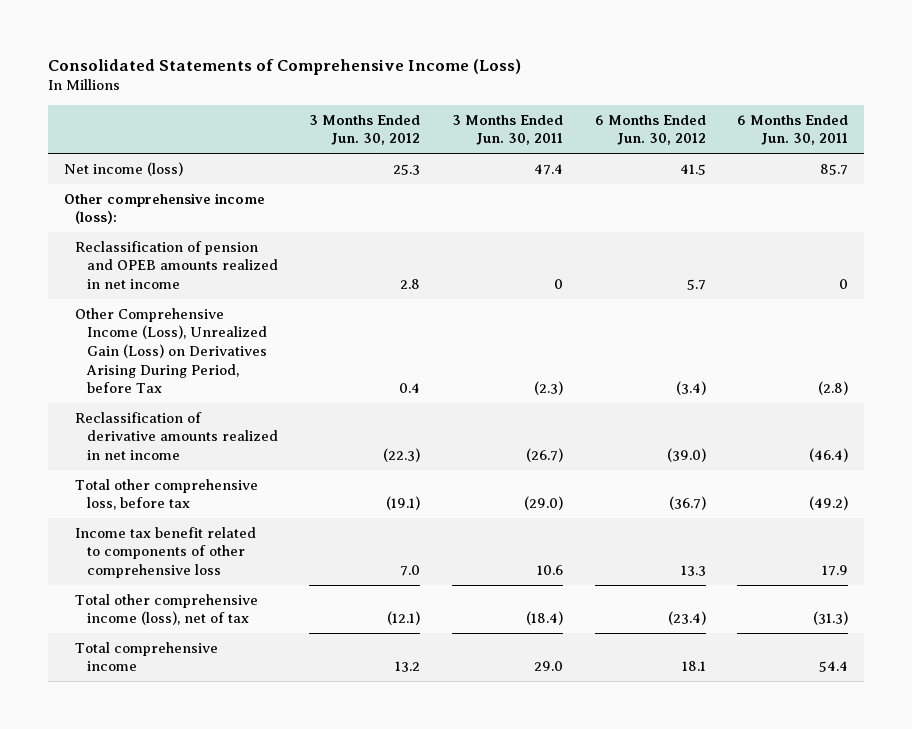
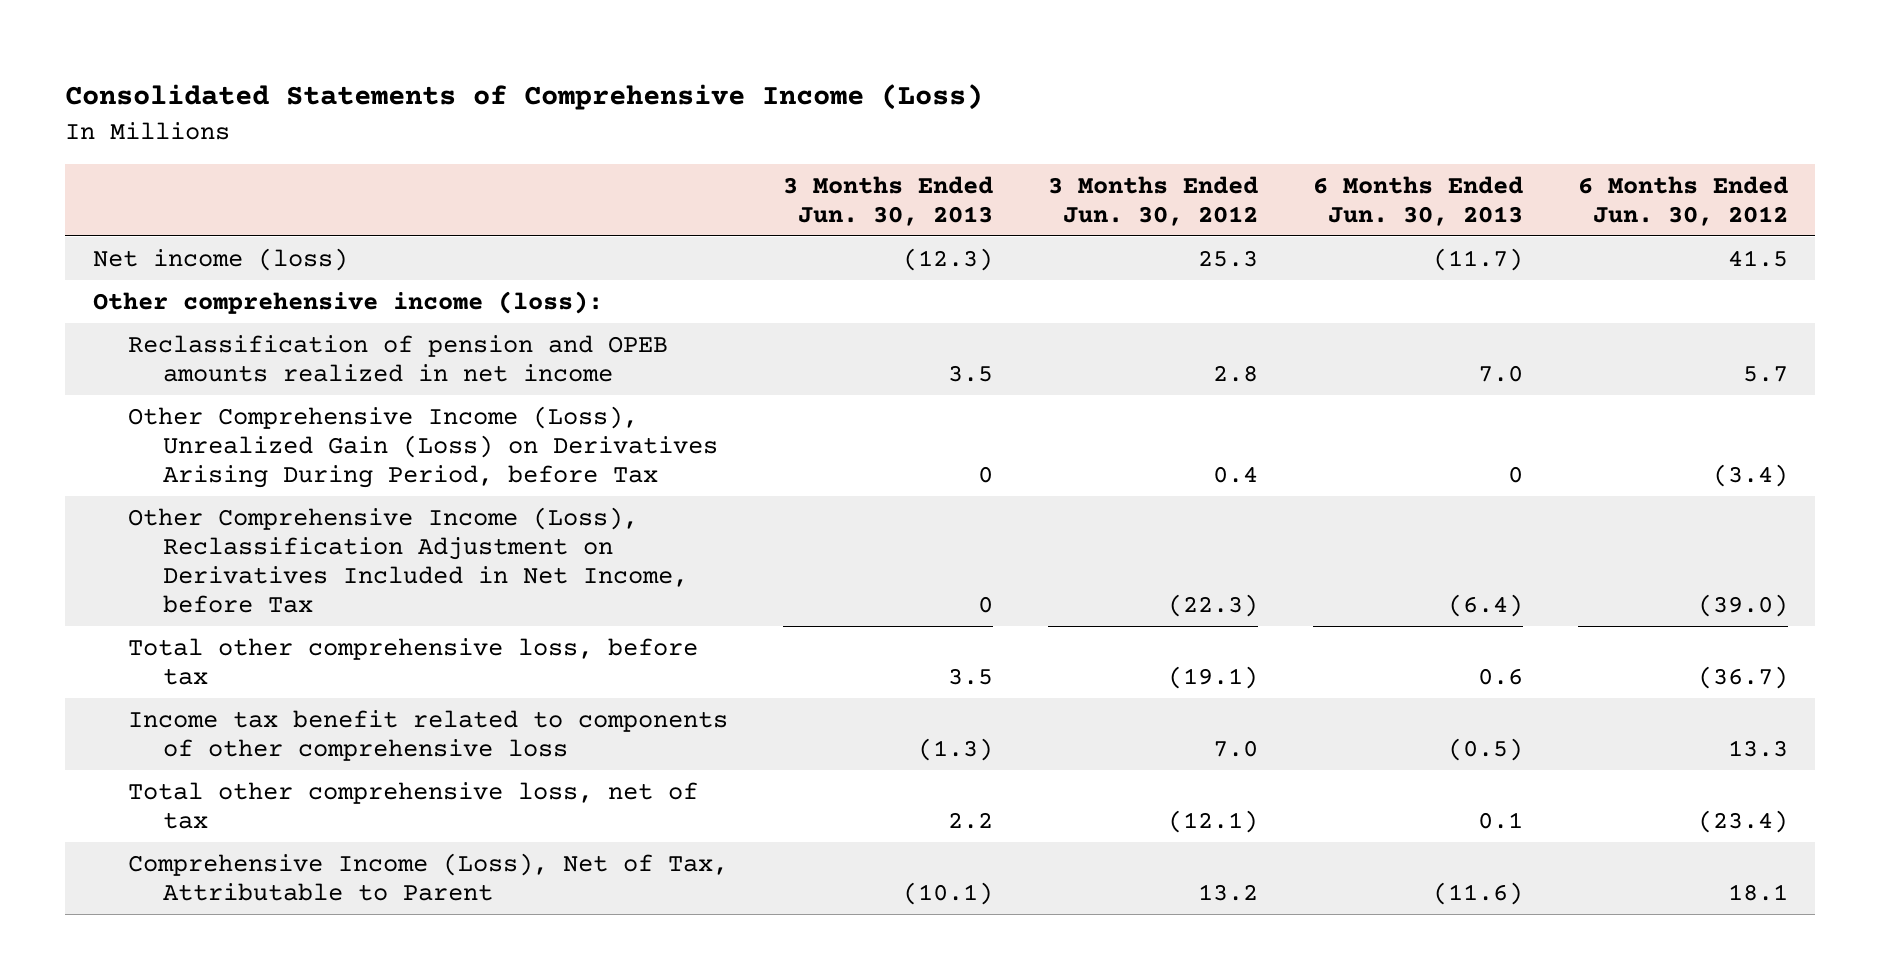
- | 3 Months Ended Jun. 30, 2012 | 3 Months Ended Jun. 30, 2011 | 6 Months Ended Jun. 30, 2012 | 6 Months Ended Jun. 30, 2011
+ | 3 Months Ended Jun. 30, 2013 | 3 Months Ended Jun. 30, 2012 | 6 Months Ended Jun. 30, 2013 | 6 Months Ended Jun. 30, 2012
- Reclassification of derivative amounts realized in net income | (22.3) | (26.7) | (39.0) | (46.4)
+ Other Comprehensive Income (Loss), Reclassification Adjustment on Derivatives Included in Net Income, before Tax | 0 | (22.3) | (6.4) | (39.0)
- Total other comprehensive income (loss), net of tax | (12.1) | (18.4) | (23.4) | (31.3)
- Total comprehensive income | 13.2 | 29.0 | 18.1 | 54.4
+ Total other comprehensive loss, net of tax | 2.2 | (12.1) | 0.1 | (23.4)
+ Comprehensive Income (Loss), Net of Tax, Attributable to Parent | (10.1) | 13.2 | (11.6) | 18.1

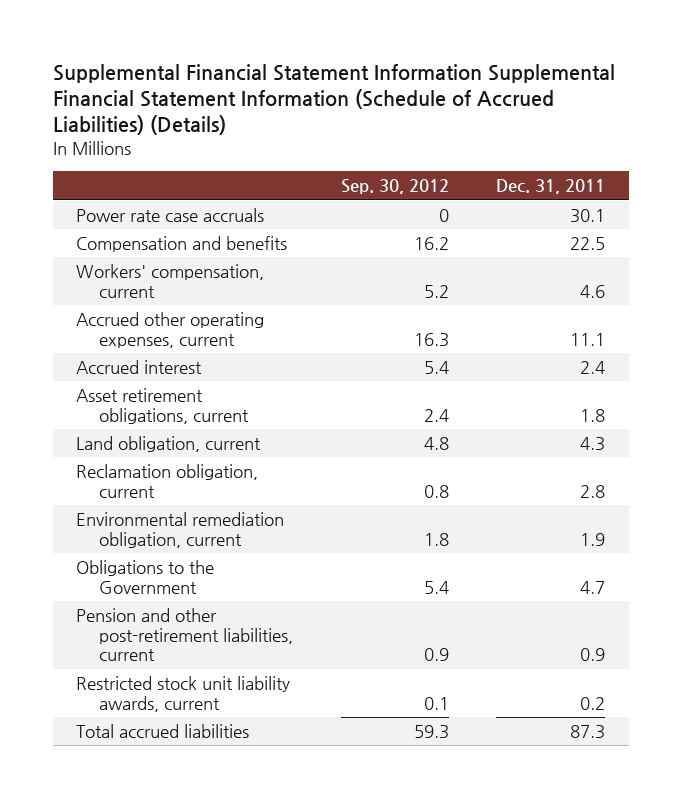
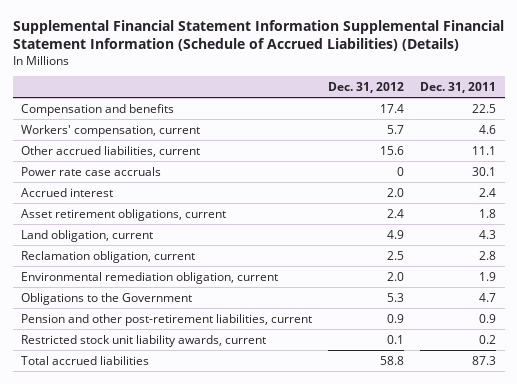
- | Sep. 30, 2012 | Dec. 31, 2011
+ | Dec. 31, 2012 | Dec. 31, 2011
- Accrued other operating expenses, current | 16.3 | 11.1
+ Other accrued liabilities, current | 15.6 | 11.1
moved down: Power rate case accruals | 0 | 30.1

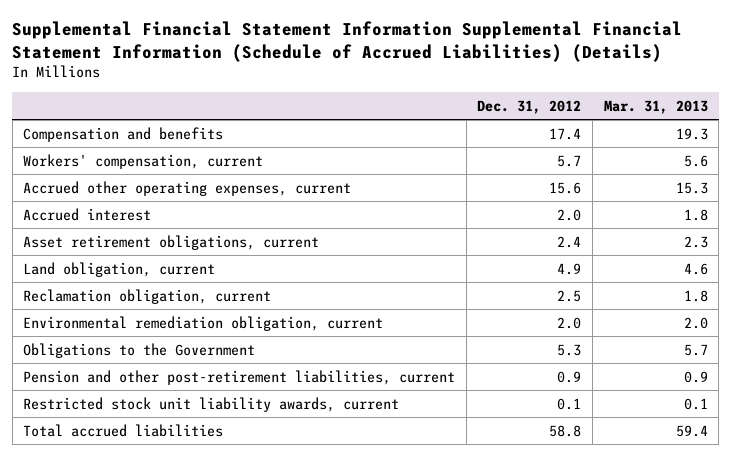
- | Dec. 31, 2012 | Dec. 31, 2011
+ | Dec. 31, 2012 | Mar. 31, 2013
- Other accrued liabilities, current | 15.6 | 11.1
- Power rate case accruals | 0 | 30.1
+ Accrued other operating expenses, current | 15.6 | 15.3

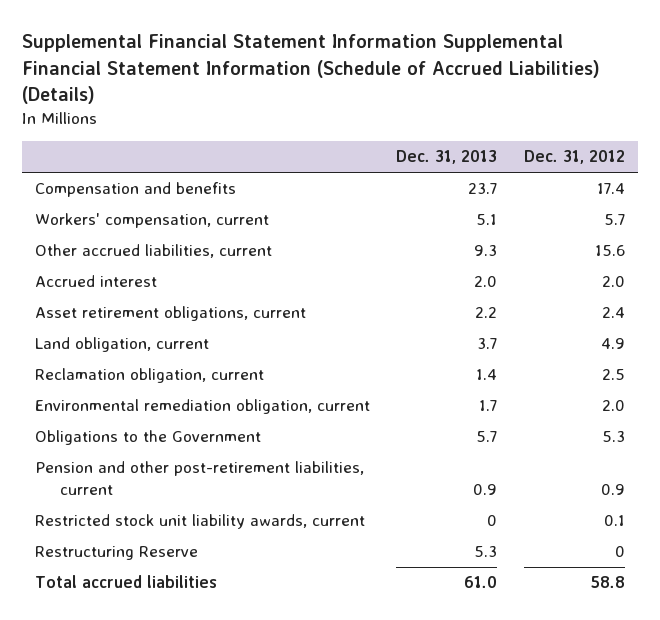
- | Dec. 31, 2012 | Mar. 31, 2013
+ | Dec. 31, 2013 | Dec. 31, 2012
- Accrued other operating expenses, current | 15.6 | 15.3
+ Other accrued liabilities, current | 9.3 | 15.6
+ Restructuring Reserve | 5.3 | 0

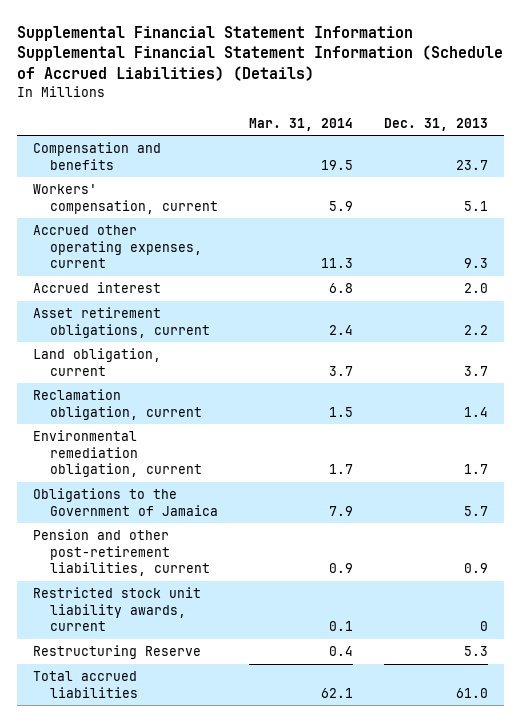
- | Dec. 31, 2013 | Dec. 31, 2012
+ | Mar. 31, 2014 | Dec. 31, 2013
- Other accrued liabilities, current | 9.3 | 15.6
+ Accrued other operating expenses, current | 11.3 | 9.3
- Obligations to the Government | 5.7 | 5.3
+ Obligations to the Government of Jamaica | 7.9 | 5.7

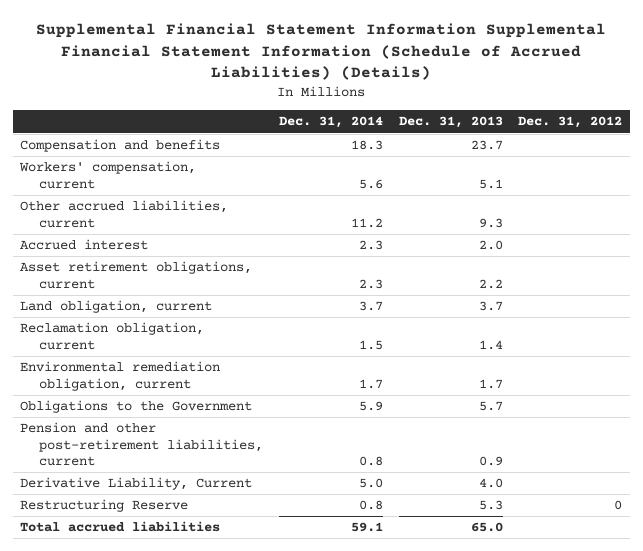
- | Mar. 31, 2014 | Dec. 31, 2013
+ | Dec. 31, 2014 | Dec. 31, 2013 | Dec. 31, 2012
- Accrued other operating expenses, current | 11.3 | 9.3
+ Other accrued liabilities, current | 11.2 | 9.3 |
- Obligations to the Government of Jamaica | 7.9 | 5.7
+ Obligations to the Government | 5.9 | 5.7 |
- Restricted stock unit liability awards, current | 0.1 | 0
+ Derivative Liability, Current | 5.0 | 4.0 |
- Total accrued liabilities | 62.1 | 61.0
+ Total accrued liabilities | 59.1 | 65.0 |

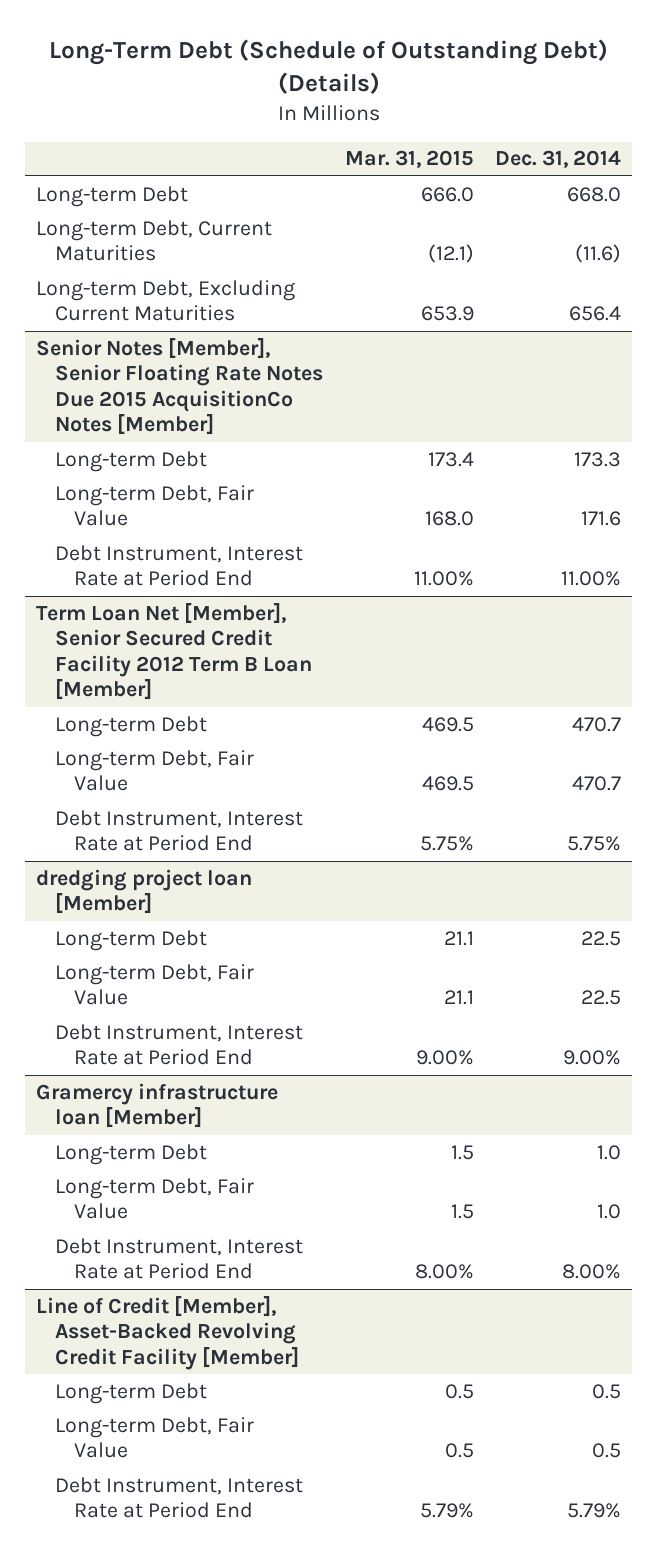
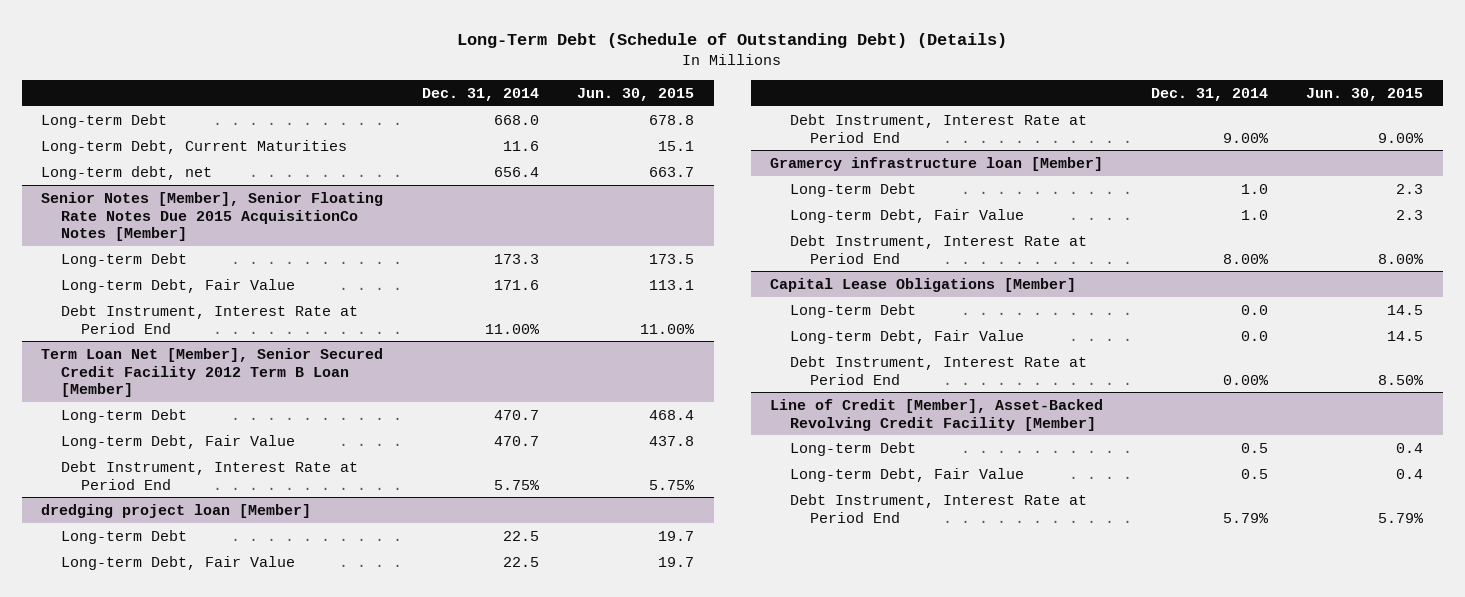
- | Mar. 31, 2015 | Dec. 31, 2014
+ | Dec. 31, 2014 | Jun. 30, 2015
- Long-term Debt, Current Maturities | (12.1) | (11.6)
- Long-term Debt, Excluding Current Maturities | 653.9 | 656.4
+ Long-term Debt, Current Maturities | 11.6 | 15.1
+ Long-term debt, net | 656.4 | 663.7
+ Capital Lease Obligations [Member]
+ Long-term Debt | 0.0 | 14.5
+ Long-term Debt, Fair Value | 0.0 | 14.5
+ Debt Instrument, Interest Rate at Period End | 0.00% | 8.50%

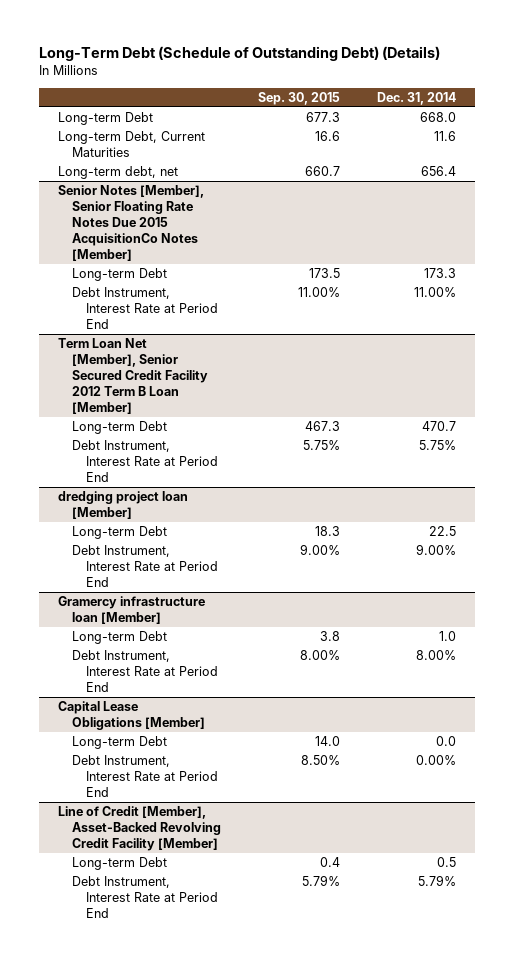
- | Dec. 31, 2014 | Jun. 30, 2015
+ | Sep. 30, 2015 | Dec. 31, 2014
@ Senior Notes [Member], Senior Floating Rate Notes Due 2015 AcquisitionCo Notes [Member]
- Long-term Debt, Fair Value | 171.6 | 113.1
@ Term Loan Net [Member], Senior Secured Credit Facility 2012 Term B Loan [Member]
- Long-term Debt, Fair Value | 470.7 | 437.8
@ dredging project loan [Member]
- Long-term Debt, Fair Value | 22.5 | 19.7
@ Gramercy infrastructure loan [Member]
- Long-term Debt, Fair Value | 1.0 | 2.3
@ Capital Lease Obligations [Member]
- Long-term Debt, Fair Value | 0.0 | 14.5
@ Line of Credit [Member], Asset-Backed Revolving Credit Facility [Member]
- Long-term Debt, Fair Value | 0.5 | 0.4

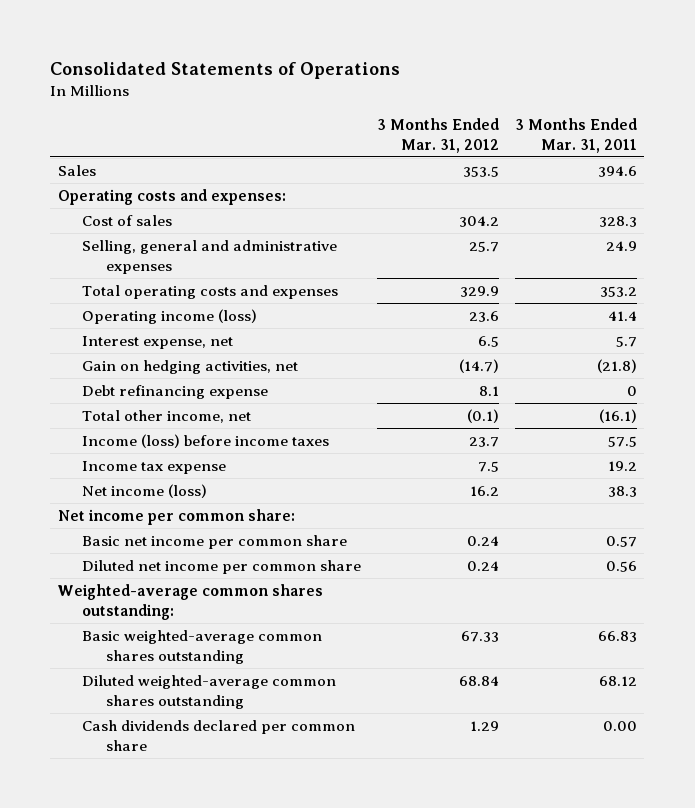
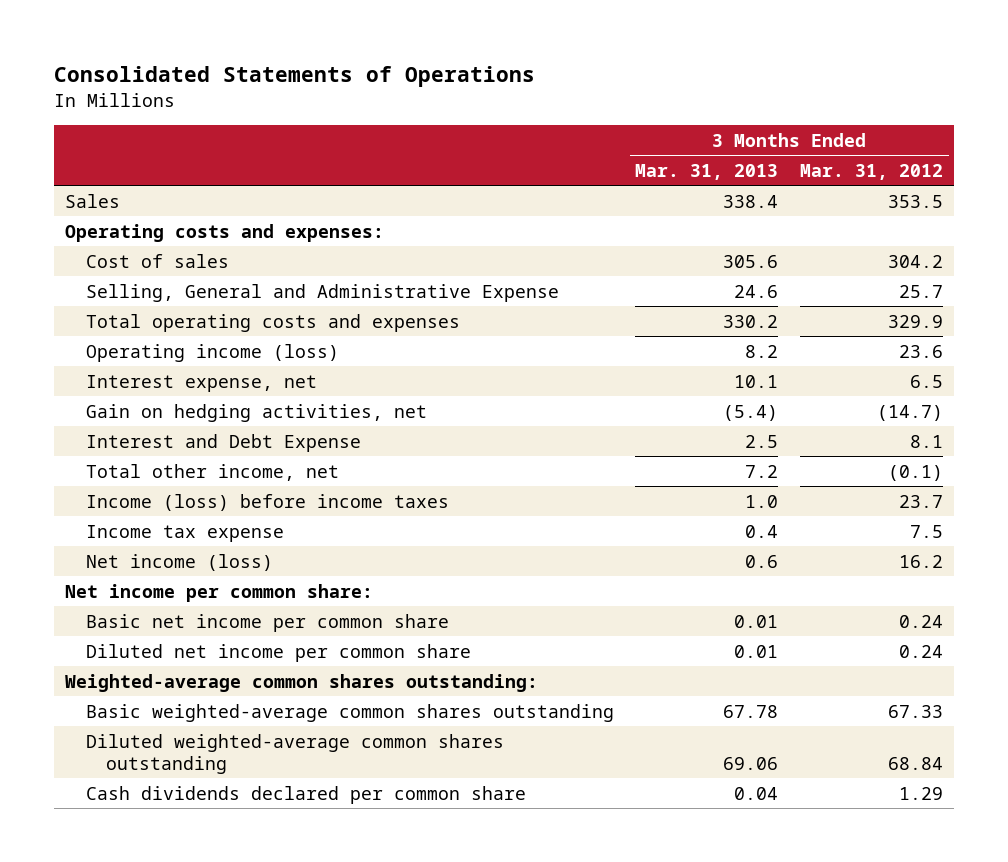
- | 3 Months Ended Mar. 31, 2012 | 3 Months Ended Mar. 31, 2011
+ | 3 Months Ended Mar. 31, 2013 | 3 Months Ended Mar. 31, 2012
- Selling, general and administrative expenses | 25.7 | 24.9
+ Selling, General and Administrative Expense | 24.6 | 25.7
- Debt refinancing expense | 8.1 | 0
+ Interest and Debt Expense | 2.5 | 8.1

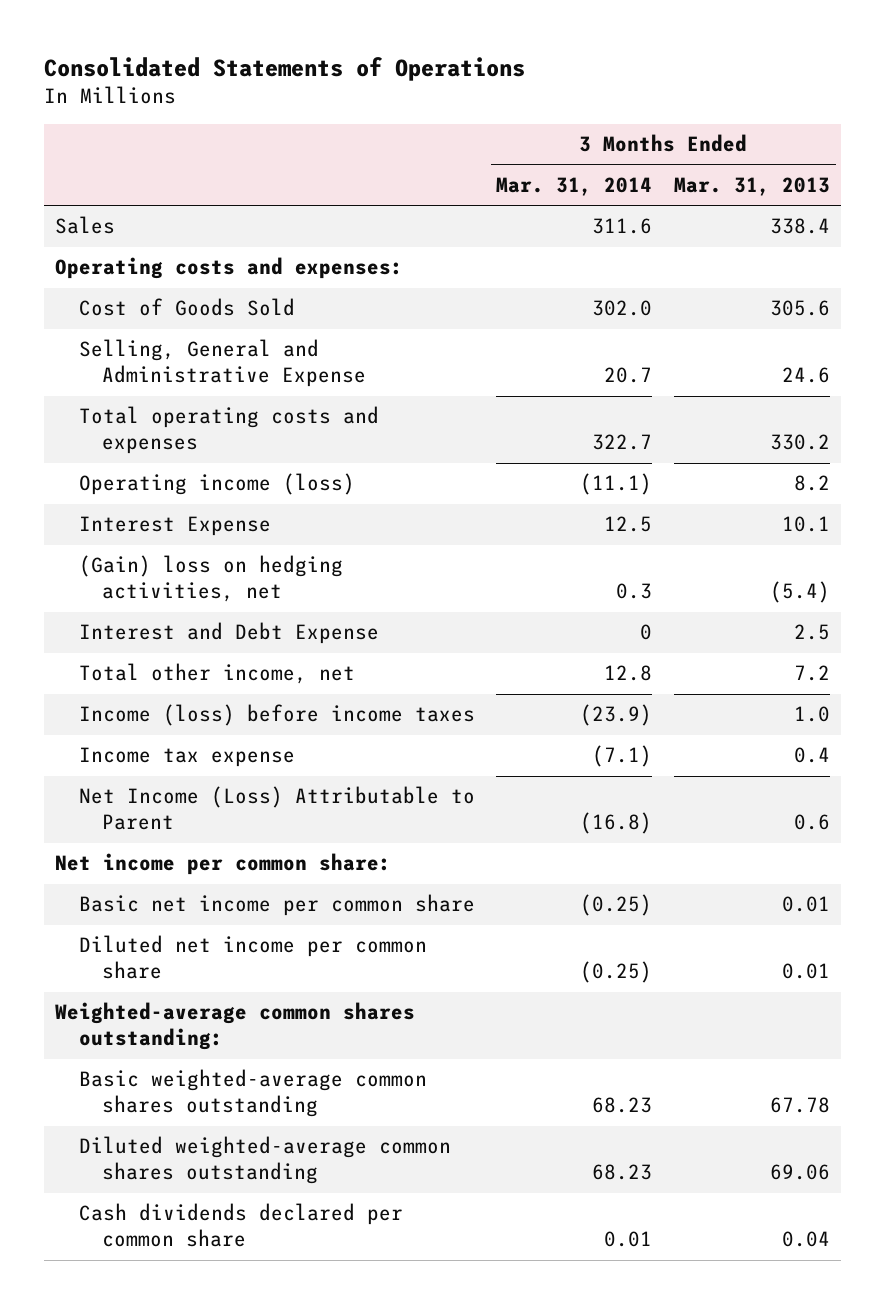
- | 3 Months Ended Mar. 31, 2013 | 3 Months Ended Mar. 31, 2012
+ | 3 Months Ended Mar. 31, 2014 | 3 Months Ended Mar. 31, 2013
- Cost of sales | 305.6 | 304.2
+ Cost of Goods Sold | 302.0 | 305.6
- Interest expense, net | 10.1 | 6.5
- Gain on hedging activities, net | (5.4) | (14.7)
+ Interest Expense | 12.5 | 10.1
+ (Gain) loss on hedging activities, net | 0.3 | (5.4)
- Net income (loss) | 0.6 | 16.2
+ Net Income (Loss) Attributable to Parent | (16.8) | 0.6

